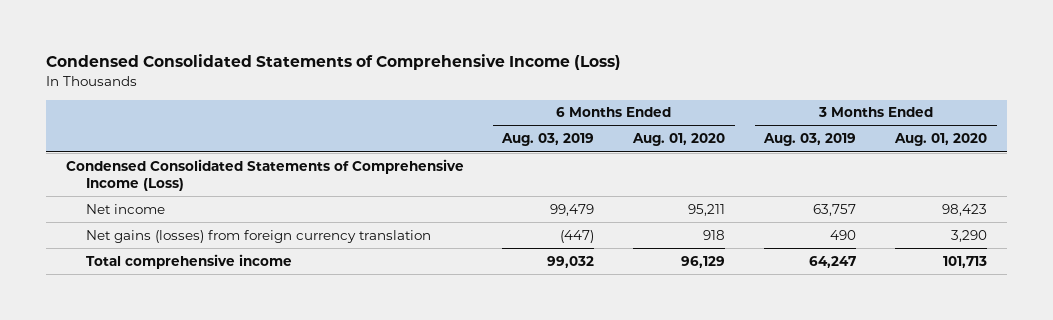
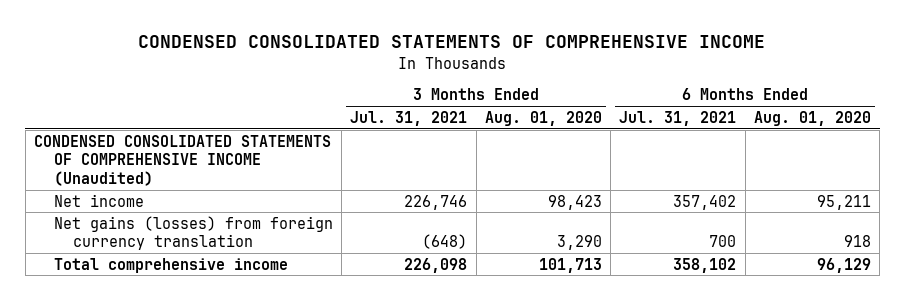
- Condensed Consolidated Statements of Comprehensive Income (Loss)
+ CONDENSED CONSOLIDATED STATEMENTS OF COMPREHENSIVE INCOME
- | 6 Months Ended Aug. 03, 2019 | 6 Months Ended Aug. 01, 2020 | 3 Months Ended Aug. 03, 2019 | 3 Months Ended Aug. 01, 2020
+ | 3 Months Ended Jul. 31, 2021 | 3 Months Ended Aug. 01, 2020 | 6 Months Ended Jul. 31, 2021 | 6 Months Ended Aug. 01, 2020
- Condensed Consolidated Statements of Comprehensive Income (Loss)
+ CONDENSED CONSOLIDATED STATEMENTS OF COMPREHENSIVE INCOME (Unaudited)

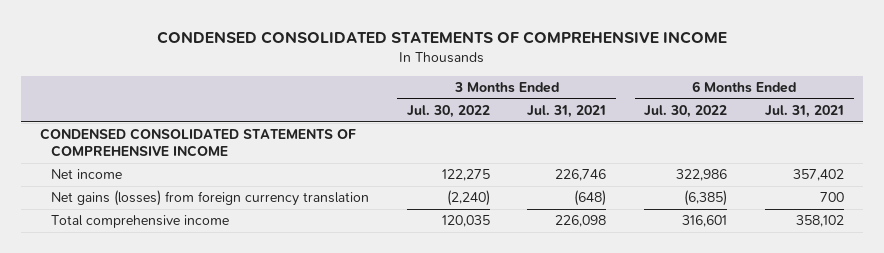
- | 3 Months Ended Jul. 31, 2021 | 3 Months Ended Aug. 01, 2020 | 6 Months Ended Jul. 31, 2021 | 6 Months Ended Aug. 01, 2020
+ | 3 Months Ended Jul. 30, 2022 | 3 Months Ended Jul. 31, 2021 | 6 Months Ended Jul. 30, 2022 | 6 Months Ended Jul. 31, 2021
- CONDENSED CONSOLIDATED STATEMENTS OF COMPREHENSIVE INCOME (Unaudited)
+ CONDENSED CONSOLIDATED STATEMENTS OF COMPREHENSIVE INCOME

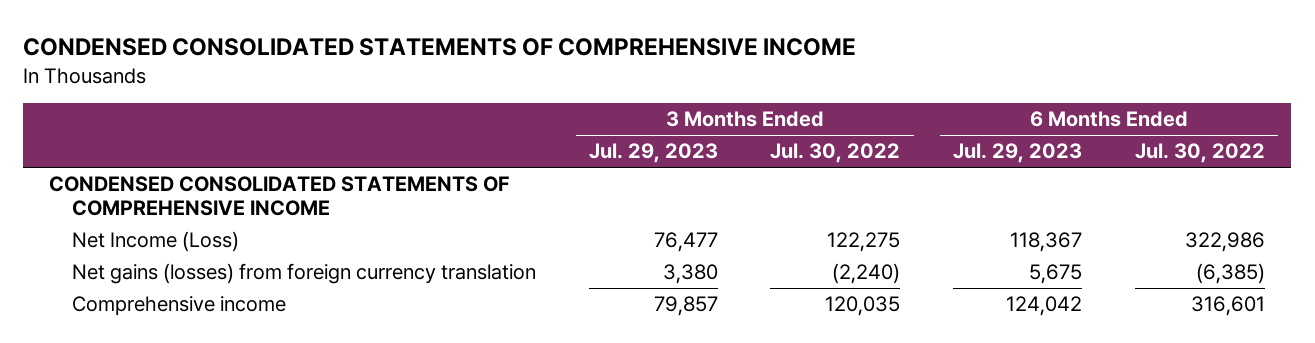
- | 3 Months Ended Jul. 30, 2022 | 3 Months Ended Jul. 31, 2021 | 6 Months Ended Jul. 30, 2022 | 6 Months Ended Jul. 31, 2021
+ | 3 Months Ended Jul. 29, 2023 | 3 Months Ended Jul. 30, 2022 | 6 Months Ended Jul. 29, 2023 | 6 Months Ended Jul. 30, 2022
- Net income | 122,275 | 226,746 | 322,986 | 357,402
+ Net Income (Loss) | 76,477 | 122,275 | 118,367 | 322,986
- Total comprehensive income | 120,035 | 226,098 | 316,601 | 358,102
+ Comprehensive income | 79,857 | 120,035 | 124,042 | 316,601

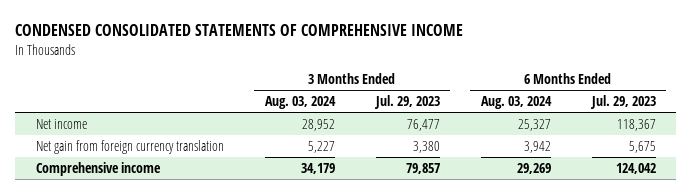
- | 3 Months Ended Jul. 29, 2023 | 3 Months Ended Jul. 30, 2022 | 6 Months Ended Jul. 29, 2023 | 6 Months Ended Jul. 30, 2022
+ | 3 Months Ended Aug. 03, 2024 | 3 Months Ended Jul. 29, 2023 | 6 Months Ended Aug. 03, 2024 | 6 Months Ended Jul. 29, 2023
- CONDENSED CONSOLIDATED STATEMENTS OF COMPREHENSIVE INCOME
- Net Income (Loss) | 76,477 | 122,275 | 118,367 | 322,986
- Net gains (losses) from foreign currency translation | 3,380 | (2,240) | 5,675 | (6,385)
+ Net income | 28,952 | 76,477 | 25,327 | 118,367
+ Net gain from foreign currency translation | 5,227 | 3,380 | 3,942 | 5,675

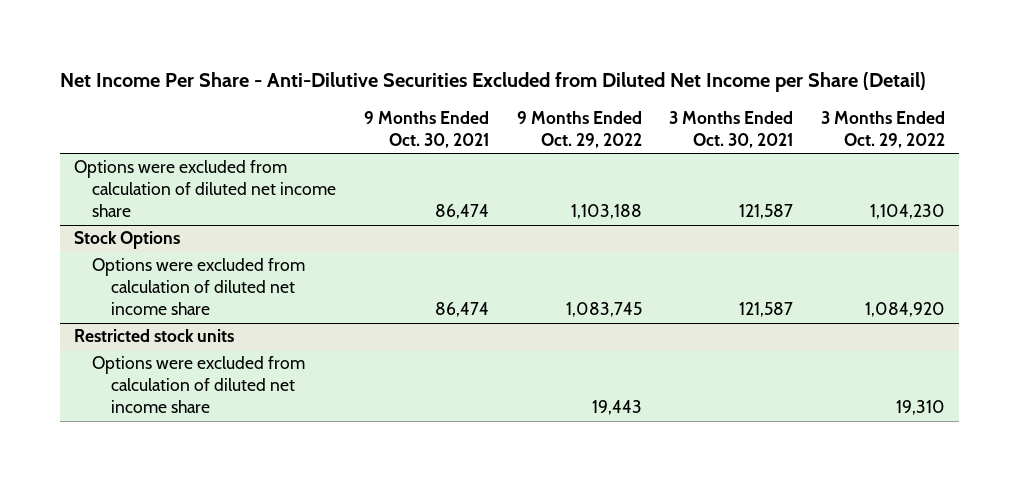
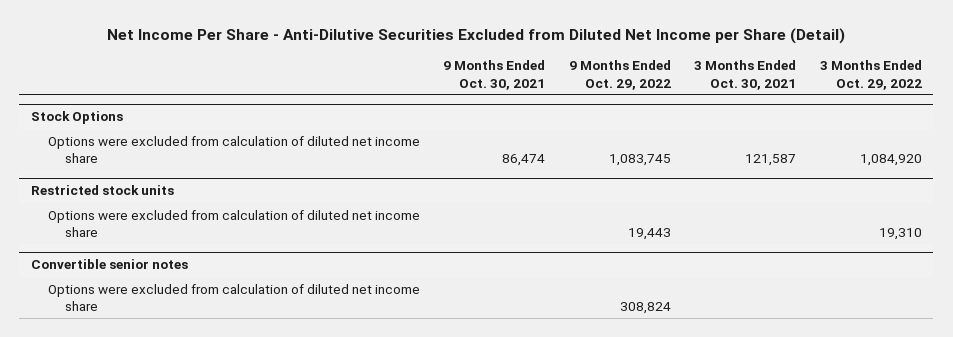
- Options were excluded from calculation of diluted net income share | 86,474 | 1,103,188 | 121,587 | 1,104,230
+ Convertible senior notes
+ Options were excluded from calculation of diluted net income share | | 308,824 | |

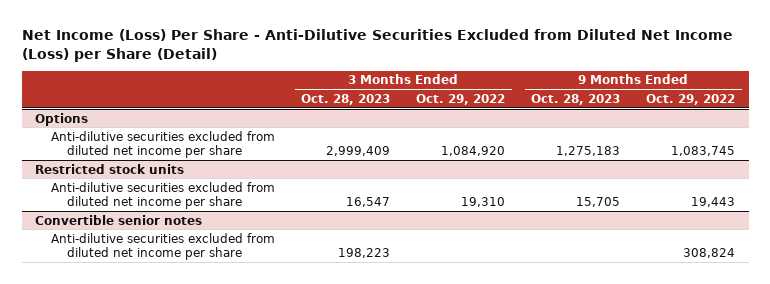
- Net Income Per Share - Anti-Dilutive Securities Excluded from Diluted Net Income per Share (Detail)
+ Net Income (Loss) Per Share - Anti-Dilutive Securities Excluded from Diluted Net Income (Loss) per Share (Detail)
- | 9 Months Ended Oct. 30, 2021 | 9 Months Ended Oct. 29, 2022 | 3 Months Ended Oct. 30, 2021 | 3 Months Ended Oct. 29, 2022
+ | 3 Months Ended Oct. 28, 2023 | 3 Months Ended Oct. 29, 2022 | 9 Months Ended Oct. 28, 2023 | 9 Months Ended Oct. 29, 2022
- Stock Options
- Options were excluded from calculation of diluted net income share | 86,474 | 1,083,745 | 121,587 | 1,084,920
+ Options
+ Anti-dilutive securities excluded from diluted net income per share | 2,999,409 | 1,084,920 | 1,275,183 | 1,083,745
@ Restricted stock units
- Options were excluded from calculation of diluted net income share | | 19,443 | | 19,310
+ Anti-dilutive securities excluded from diluted net income per share | 16,547 | 19,310 | 15,705 | 19,443
@ Convertible senior notes
- Options were excluded from calculation of diluted net income share | | 308,824 | |
+ Anti-dilutive securities excluded from diluted net income per share | 198,223 | | | 308,824

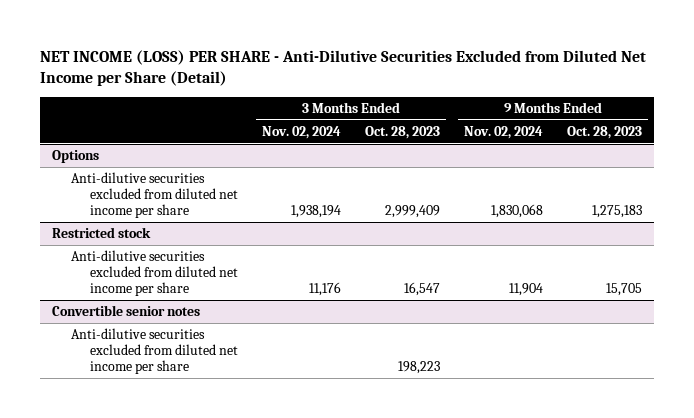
- Net Income (Loss) Per Share - Anti-Dilutive Securities Excluded from Diluted Net Income (Loss) per Share (Detail)
+ NET INCOME (LOSS) PER SHARE - Anti-Dilutive Securities Excluded from Diluted Net Income per Share (Detail)
- | 3 Months Ended Oct. 28, 2023 | 3 Months Ended Oct. 29, 2022 | 9 Months Ended Oct. 28, 2023 | 9 Months Ended Oct. 29, 2022
+ | 3 Months Ended Nov. 02, 2024 | 3 Months Ended Oct. 28, 2023 | 9 Months Ended Nov. 02, 2024 | 9 Months Ended Oct. 28, 2023
- Restricted stock units
+ Restricted stock

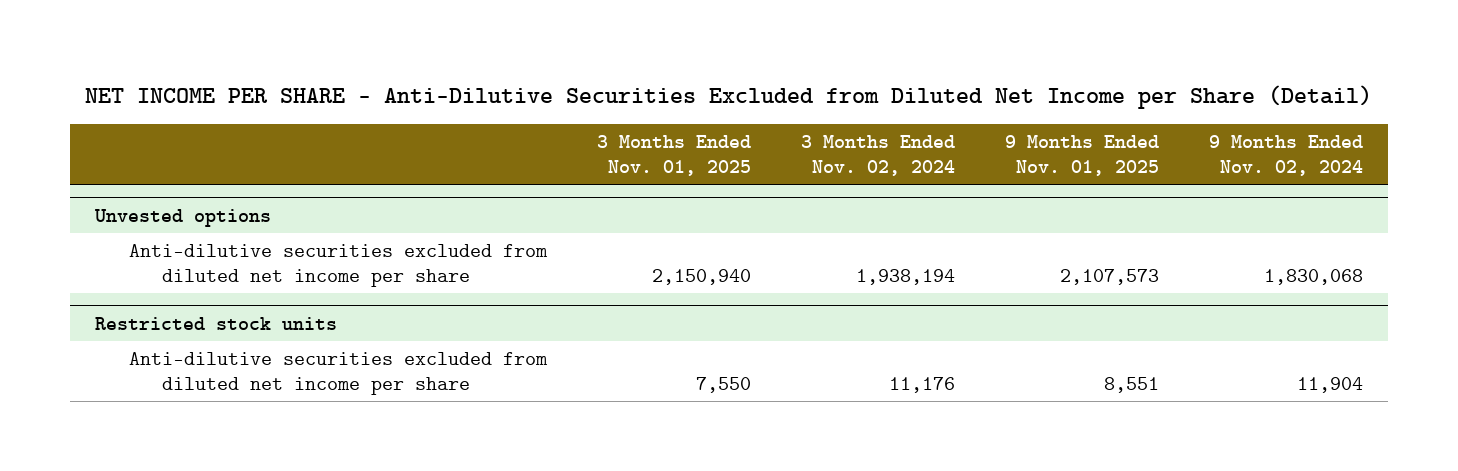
- NET INCOME (LOSS) PER SHARE - Anti-Dilutive Securities Excluded from Diluted Net Income per Share (Detail)
+ NET INCOME PER SHARE - Anti-Dilutive Securities Excluded from Diluted Net Income per Share (Detail)
- | 3 Months Ended Nov. 02, 2024 | 3 Months Ended Oct. 28, 2023 | 9 Months Ended Nov. 02, 2024 | 9 Months Ended Oct. 28, 2023
+ | 3 Months Ended Nov. 01, 2025 | 3 Months Ended Nov. 02, 2024 | 9 Months Ended Nov. 01, 2025 | 9 Months Ended Nov. 02, 2024
- Options
+ Unvested options
- Restricted stock
+ Restricted stock units
- Convertible senior notes
- Anti-dilutive securities excluded from diluted net income per share | | 198,223 | |

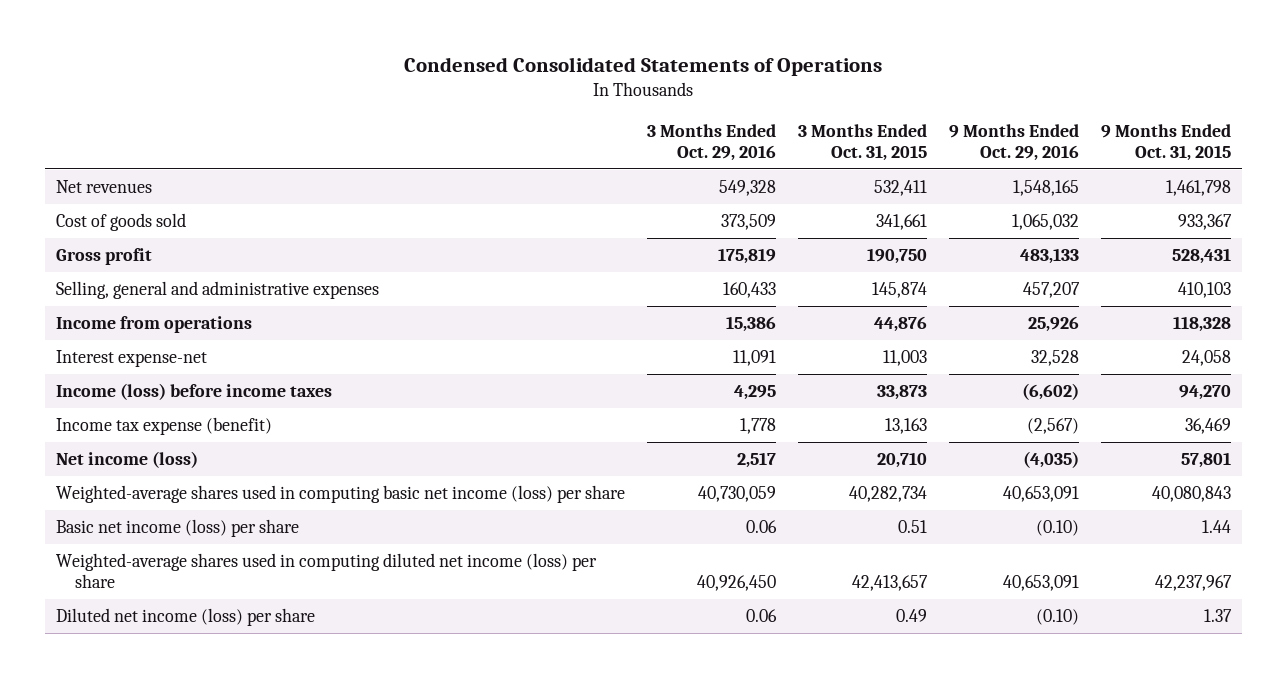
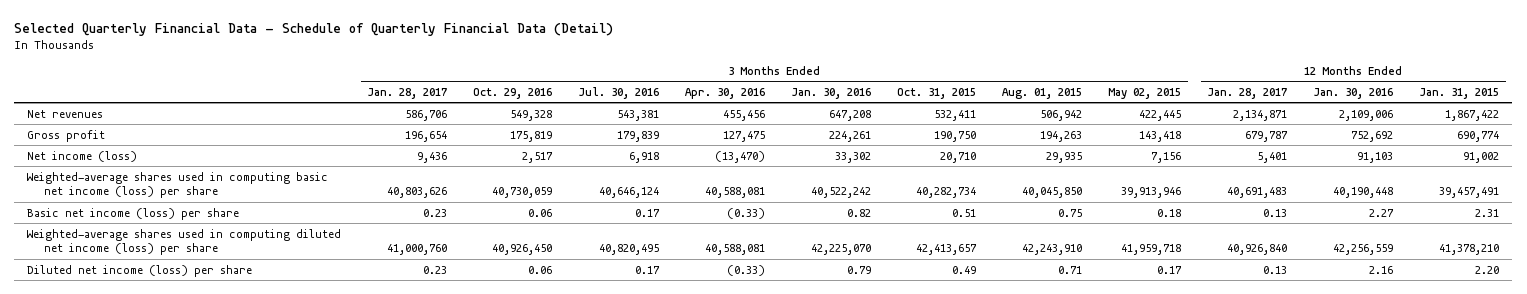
- Condensed Consolidated Statements of Operations
+ Selected Quarterly Financial Data - Schedule of Quarterly Financial Data (Detail)
- | 3 Months Ended Oct. 29, 2016 | 3 Months Ended Oct. 31, 2015 | 9 Months Ended Oct. 29, 2016 | 9 Months Ended Oct. 31, 2015
+ | 3 Months Ended Jan. 28, 2017 | 3 Months Ended Oct. 29, 2016 | 3 Months Ended Jul. 30, 2016 | 3 Months Ended Apr. 30, 2016 | 3 Months Ended Jan. 30, 2016 | 3 Months Ended Oct. 31, 2015 | 3 Months Ended Aug. 01, 2015 | 3 Months Ended May 02, 2015 | 12 Months Ended Jan. 28, 2017 | 12 Months Ended Jan. 30, 2016 | 12 Months Ended Jan. 31, 2015
- Cost of goods sold | 373,509 | 341,661 | 1,065,032 | 933,367
- Selling, general and administrative expenses | 160,433 | 145,874 | 457,207 | 410,103
- Income from operations | 15,386 | 44,876 | 25,926 | 118,328
- Interest expense-net | 11,091 | 11,003 | 32,528 | 24,058
- Income (loss) before income taxes | 4,295 | 33,873 | (6,602) | 94,270
- Income tax expense (benefit) | 1,778 | 13,163 | (2,567) | 36,469

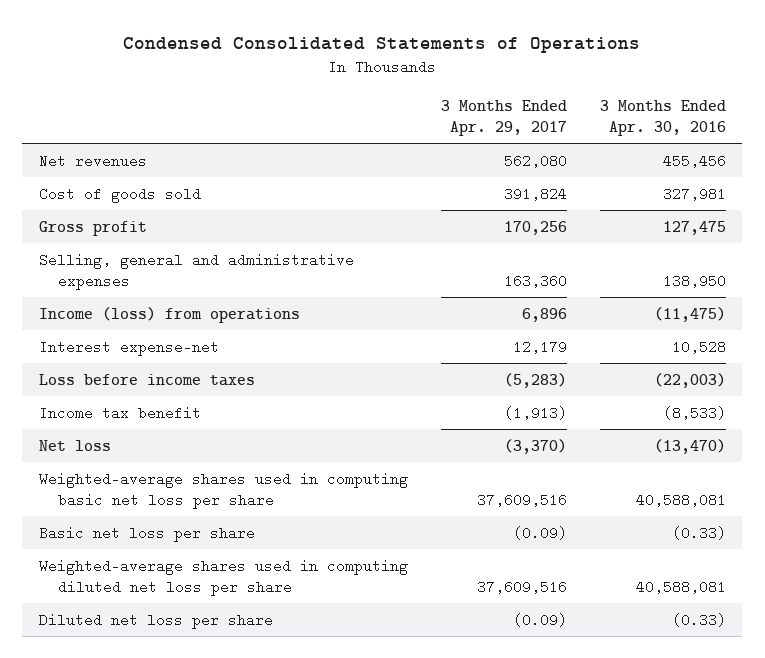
- Selected Quarterly Financial Data - Schedule of Quarterly Financial Data (Detail)
+ Condensed Consolidated Statements of Operations
- | 3 Months Ended Jan. 28, 2017 | 3 Months Ended Oct. 29, 2016 | 3 Months Ended Jul. 30, 2016 | 3 Months Ended Apr. 30, 2016 | 3 Months Ended Jan. 30, 2016 | 3 Months Ended Oct. 31, 2015 | 3 Months Ended Aug. 01, 2015 | 3 Months Ended May 02, 2015 | 12 Months Ended Jan. 28, 2017 | 12 Months Ended Jan. 30, 2016 | 12 Months Ended Jan. 31, 2015
+ | 3 Months Ended Apr. 29, 2017 | 3 Months Ended Apr. 30, 2016
+ Cost of goods sold | 391,824 | 327,981
- Net income (loss) | 9,436 | 2,517 | 6,918 | (13,470) | 33,302 | 20,710 | 29,935 | 7,156 | 5,401 | 91,103 | 91,002
- Weighted-average shares used in computing basic net income (loss) per share | 40,803,626 | 40,730,059 | 40,646,124 | 40,588,081 | 40,522,242 | 40,282,734 | 40,045,850 | 39,913,946 | 40,691,483 | 40,190,448 | 39,457,491
- Basic net income (loss) per share | 0.23 | 0.06 | 0.17 | (0.33) | 0.82 | 0.51 | 0.75 | 0.18 | 0.13 | 2.27 | 2.31
- Weighted-average shares used in computing diluted net income (loss) per share | 41,000,760 | 40,926,450 | 40,820,495 | 40,588,081 | 42,225,070 | 42,413,657 | 42,243,910 | 41,959,718 | 40,926,840 | 42,256,559 | 41,378,210
- Diluted net income (loss) per share | 0.23 | 0.06 | 0.17 | (0.33) | 0.79 | 0.49 | 0.71 | 0.17 | 0.13 | 2.16 | 2.20
+ Selling, general and administrative expenses | 163,360 | 138,950
+ Income (loss) from operations | 6,896 | (11,475)
+ Interest expense-net | 12,179 | 10,528
+ Loss before income taxes | (5,283) | (22,003)
+ Income tax benefit | (1,913) | (8,533)
+ Net loss | (3,370) | (13,470)
+ Weighted-average shares used in computing basic net loss per share | 37,609,516 | 40,588,081
+ Basic net loss per share | (0.09) | (0.33)
+ Weighted-average shares used in computing diluted net loss per share | 37,609,516 | 40,588,081
+ Diluted net loss per share | (0.09) | (0.33)

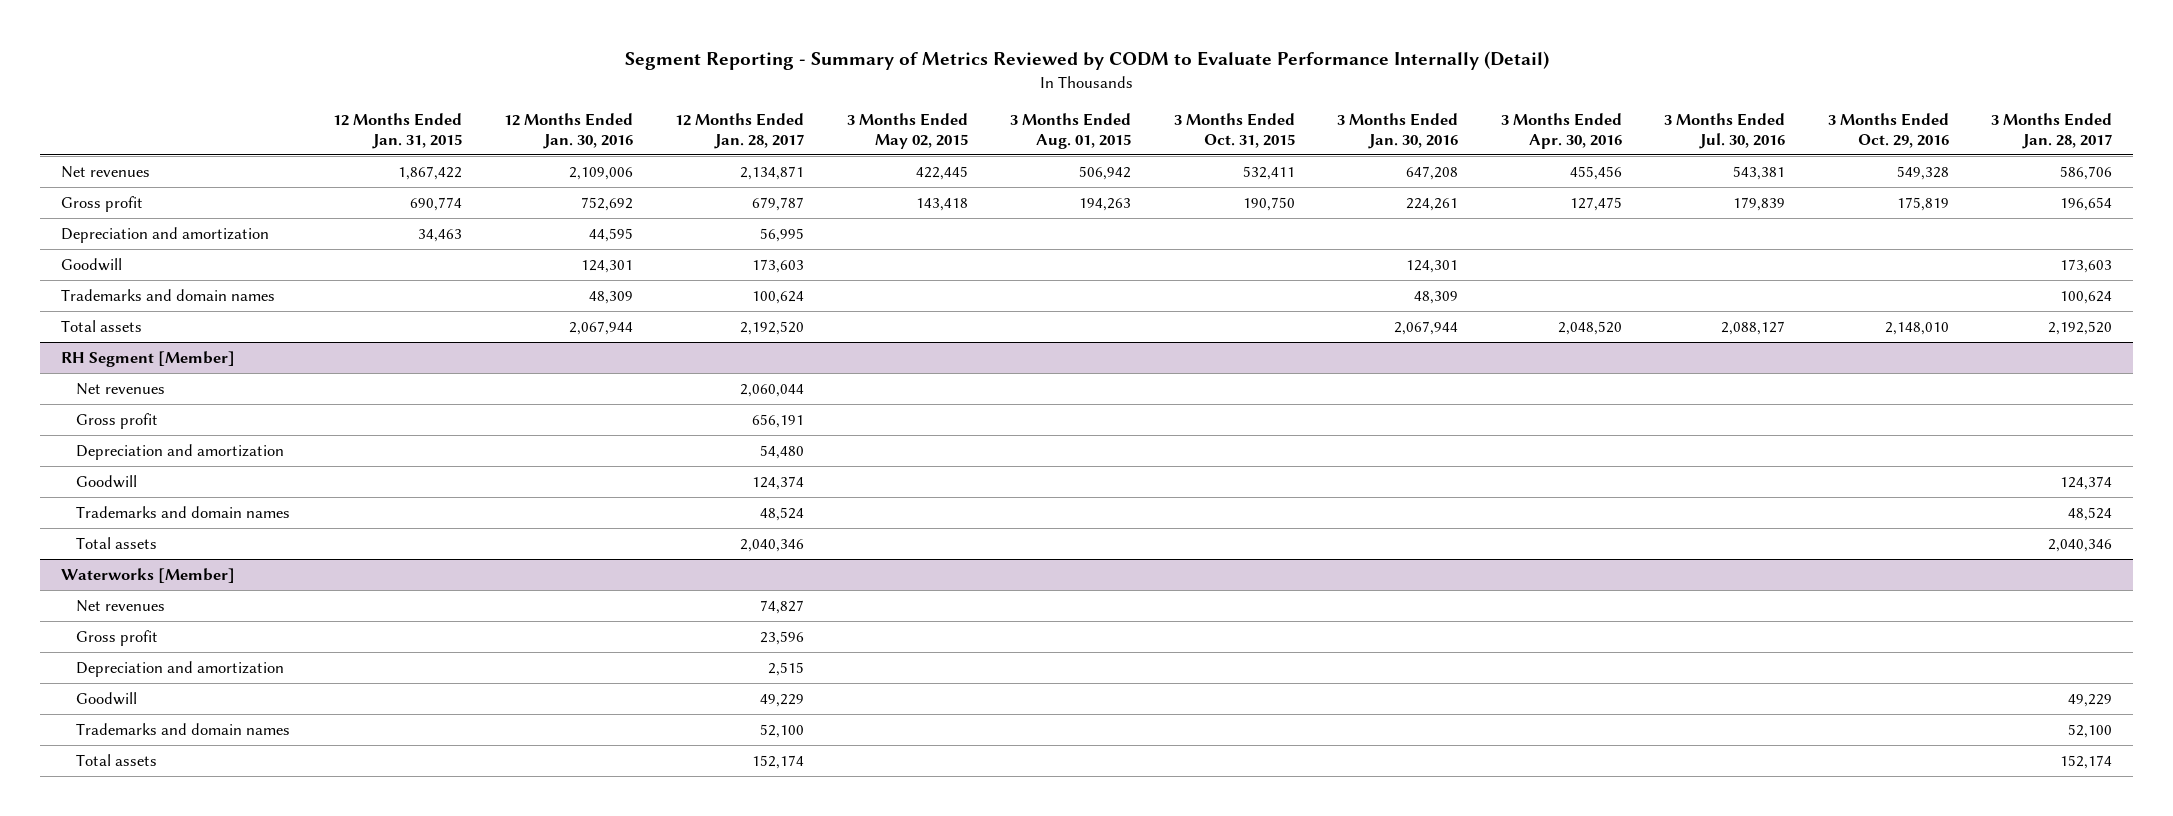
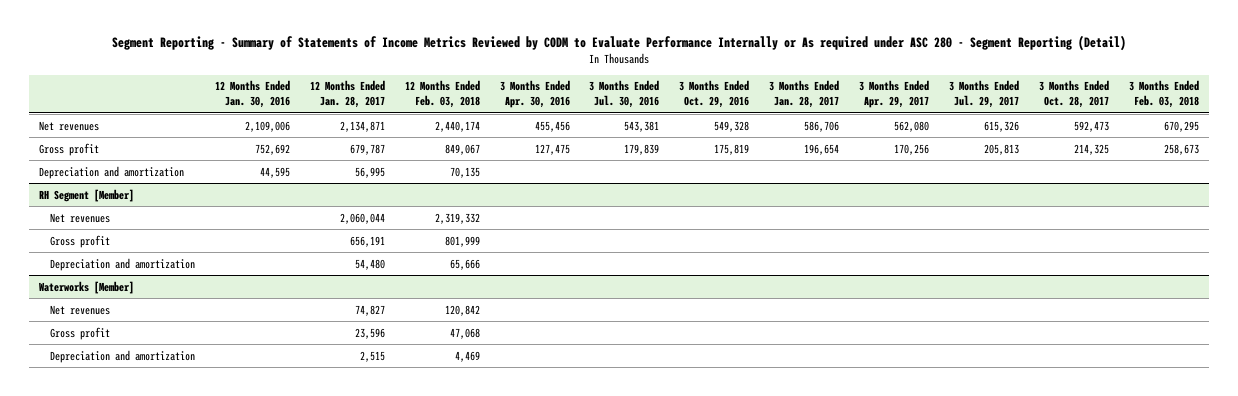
- Segment Reporting - Summary of Metrics Reviewed by CODM to Evaluate Performance Internally (Detail)
+ Segment Reporting - Summary of Statements of Income Metrics Reviewed by CODM to Evaluate Performance Internally or As required under ASC 280 - Segment Reporting (Detail)
- | 12 Months Ended Jan. 31, 2015 | 12 Months Ended Jan. 30, 2016 | 12 Months Ended Jan. 28, 2017 | 3 Months Ended May 02, 2015 | 3 Months Ended Aug. 01, 2015 | 3 Months Ended Oct. 31, 2015 | 3 Months Ended Jan. 30, 2016 | 3 Months Ended Apr. 30, 2016 | 3 Months Ended Jul. 30, 2016 | 3 Months Ended Oct. 29, 2016 | 3 Months Ended Jan. 28, 2017
+ | 12 Months Ended Jan. 30, 2016 | 12 Months Ended Jan. 28, 2017 | 12 Months Ended Feb. 03, 2018 | 3 Months Ended Apr. 30, 2016 | 3 Months Ended Jul. 30, 2016 | 3 Months Ended Oct. 29, 2016 | 3 Months Ended Jan. 28, 2017 | 3 Months Ended Apr. 29, 2017 | 3 Months Ended Jul. 29, 2017 | 3 Months Ended Oct. 28, 2017 | 3 Months Ended Feb. 03, 2018
- Goodwill | | 124,301 | 173,603 | | | | 124,301 | | | | 173,603
- Trademarks and domain names | | 48,309 | 100,624 | | | | 48,309 | | | | 100,624
- Total assets | | 2,067,944 | 2,192,520 | | | | 2,067,944 | 2,048,520 | 2,088,127 | 2,148,010 | 2,192,520
@ RH Segment [Member]
- Goodwill | | | 124,374 | | | | | | | | 124,374
- Trademarks and domain names | | | 48,524 | | | | | | | | 48,524
- Total assets | | | 2,040,346 | | | | | | | | 2,040,346
@ Waterworks [Member]
- Goodwill | | | 49,229 | | | | | | | | 49,229
- Trademarks and domain names | | | 52,100 | | | | | | | | 52,100
- Total assets | | | 152,174 | | | | | | | | 152,174

